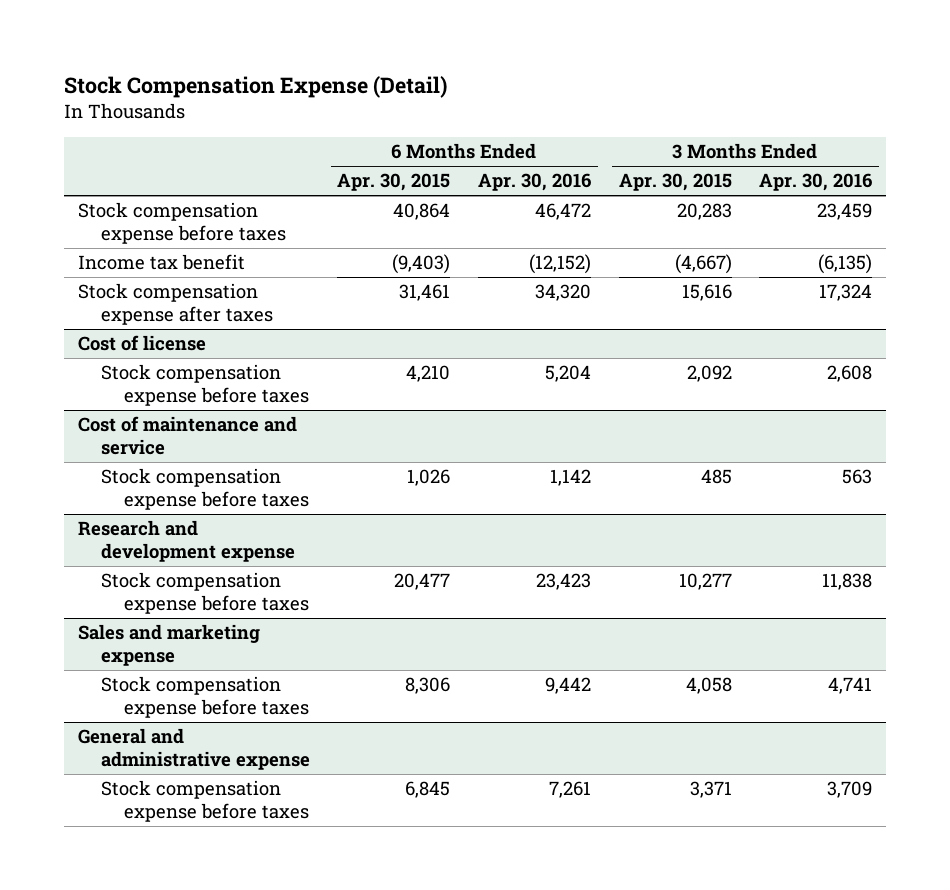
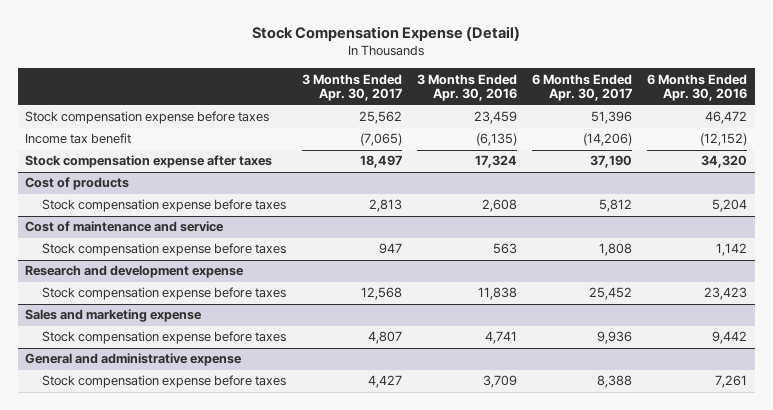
- | 6 Months Ended Apr. 30, 2015 | 6 Months Ended Apr. 30, 2016 | 3 Months Ended Apr. 30, 2015 | 3 Months Ended Apr. 30, 2016
+ | 3 Months Ended Apr. 30, 2017 | 3 Months Ended Apr. 30, 2016 | 6 Months Ended Apr. 30, 2017 | 6 Months Ended Apr. 30, 2016
- Cost of license
+ Cost of products

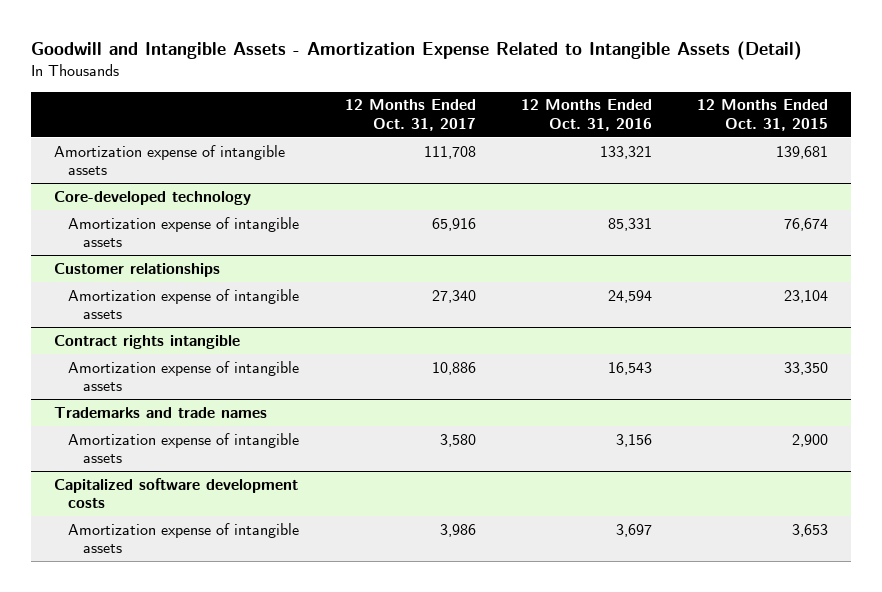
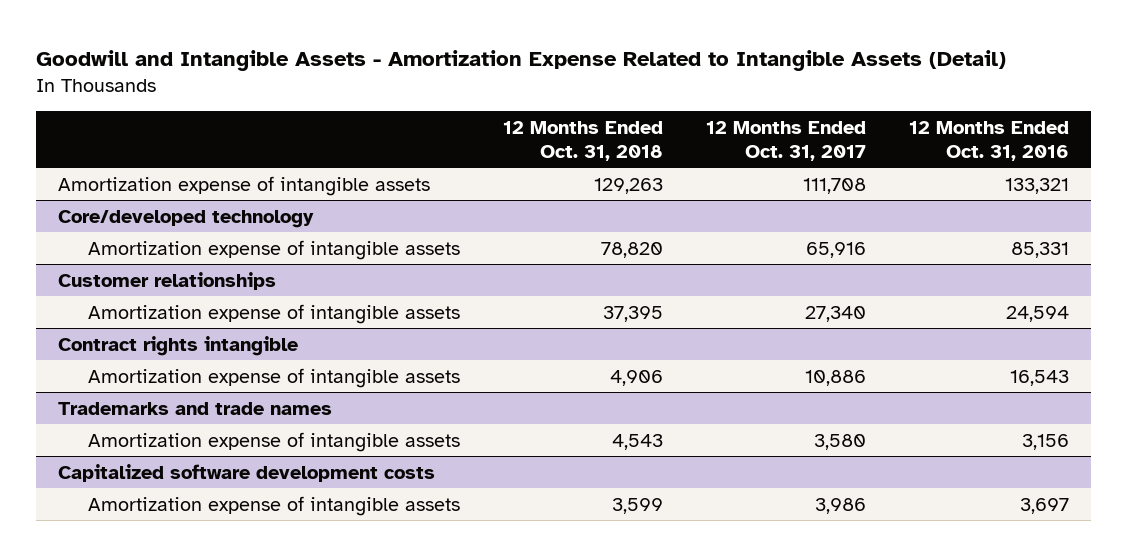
- | 12 Months Ended Oct. 31, 2017 | 12 Months Ended Oct. 31, 2016 | 12 Months Ended Oct. 31, 2015
+ | 12 Months Ended Oct. 31, 2018 | 12 Months Ended Oct. 31, 2017 | 12 Months Ended Oct. 31, 2016
- Core-developed technology
+ Core/developed technology

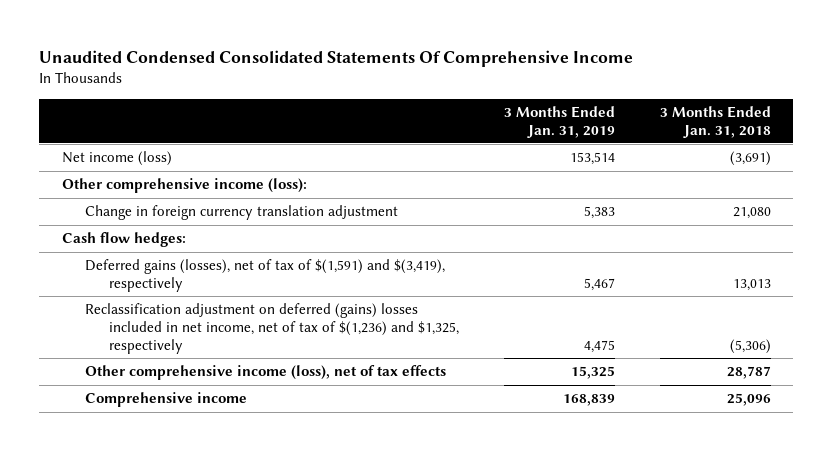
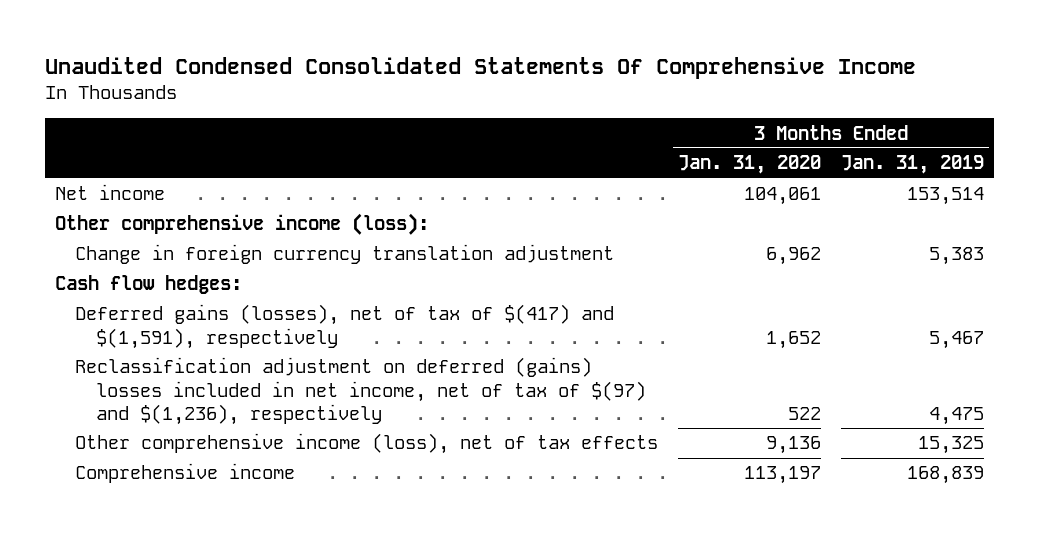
- | 3 Months Ended Jan. 31, 2019 | 3 Months Ended Jan. 31, 2018
+ | 3 Months Ended Jan. 31, 2020 | 3 Months Ended Jan. 31, 2019
- Net income (loss) | 153,514 | (3,691)
+ Net income | 104,061 | 153,514
- Deferred gains (losses), net of tax of $(1,591) and $(3,419), respectively | 5,467 | 13,013
- Reclassification adjustment on deferred (gains) losses included in net income, net of tax of $(1,236) and $1,325, respectively | 4,475 | (5,306)
+ Deferred gains (losses), net of tax of $(417) and $(1,591), respectively | 1,652 | 5,467
+ Reclassification adjustment on deferred (gains) losses included in net income, net of tax of $(97) and $(1,236), respectively | 522 | 4,475

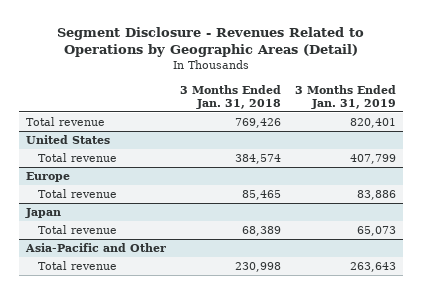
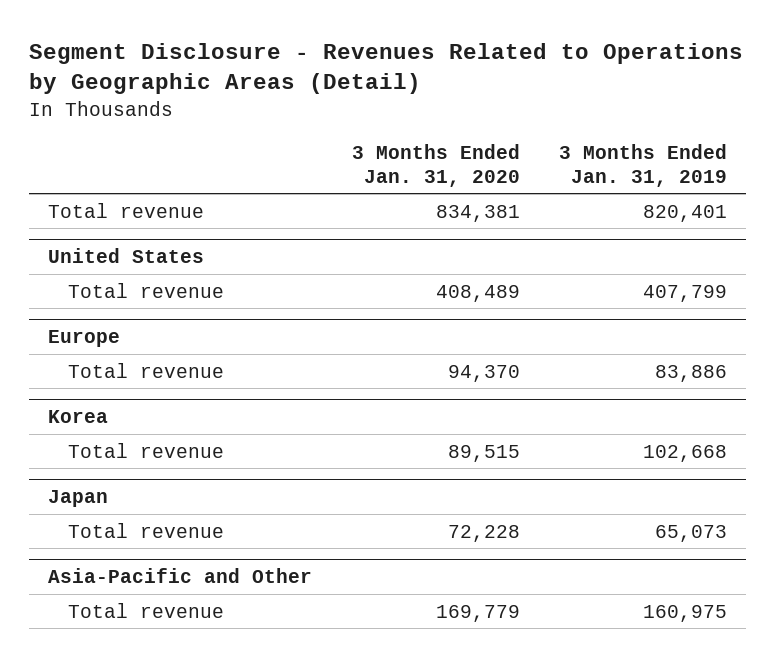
- | 3 Months Ended Jan. 31, 2018 | 3 Months Ended Jan. 31, 2019
+ | 3 Months Ended Jan. 31, 2020 | 3 Months Ended Jan. 31, 2019
+ Korea
+ Total revenue | 89,515 | 102,668
@ Asia-Pacific and Other
- Total revenue | 230,998 | 263,643
+ Total revenue | 169,779 | 160,975

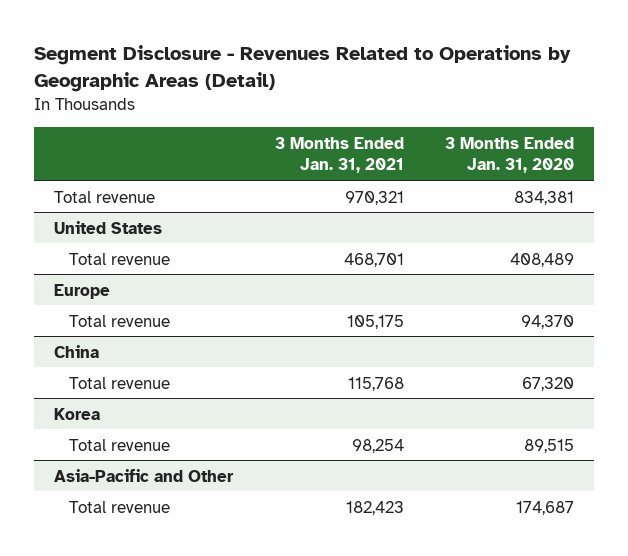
- | 3 Months Ended Jan. 31, 2020 | 3 Months Ended Jan. 31, 2019
+ | 3 Months Ended Jan. 31, 2021 | 3 Months Ended Jan. 31, 2020
+ China
+ Total revenue | 115,768 | 67,320
- Japan
- Total revenue | 72,228 | 65,073
@ Asia-Pacific and Other
- Total revenue | 169,779 | 160,975
+ Total revenue | 182,423 | 174,687

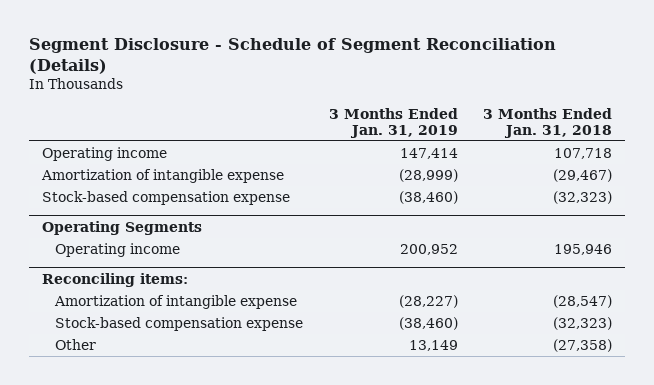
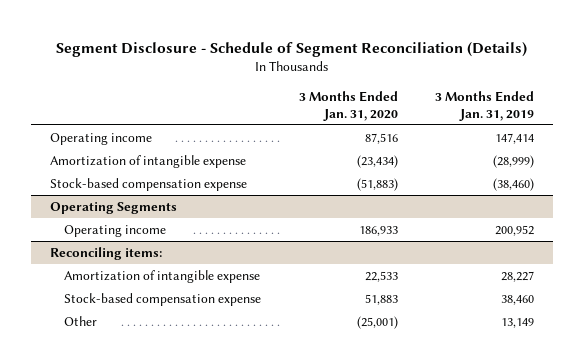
- | 3 Months Ended Jan. 31, 2019 | 3 Months Ended Jan. 31, 2018
+ | 3 Months Ended Jan. 31, 2020 | 3 Months Ended Jan. 31, 2019
@ Reconciling items:
- Amortization of intangible expense | (28,227) | (28,547)
- Stock-based compensation expense | (38,460) | (32,323)
+ Amortization of intangible expense | 22,533 | 28,227
+ Stock-based compensation expense | 51,883 | 38,460

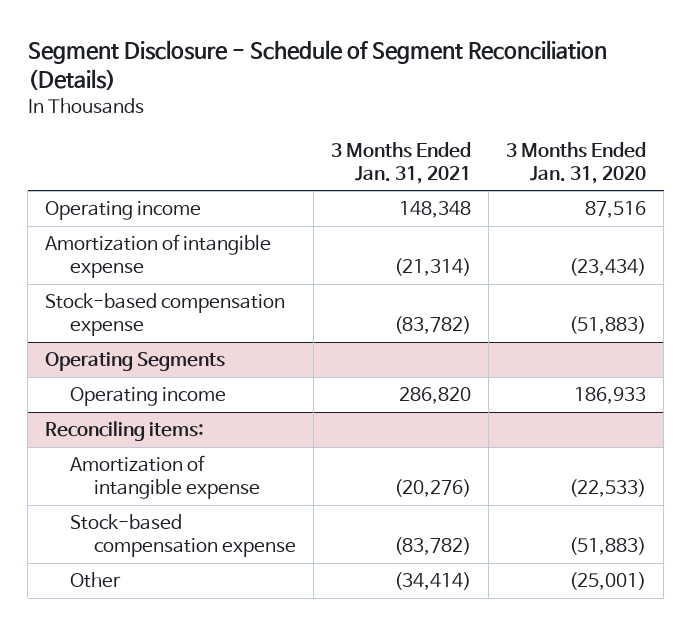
- | 3 Months Ended Jan. 31, 2020 | 3 Months Ended Jan. 31, 2019
+ | 3 Months Ended Jan. 31, 2021 | 3 Months Ended Jan. 31, 2020
@ Reconciling items:
- Amortization of intangible expense | 22,533 | 28,227
- Stock-based compensation expense | 51,883 | 38,460
+ Amortization of intangible expense | (20,276) | (22,533)
+ Stock-based compensation expense | (83,782) | (51,883)

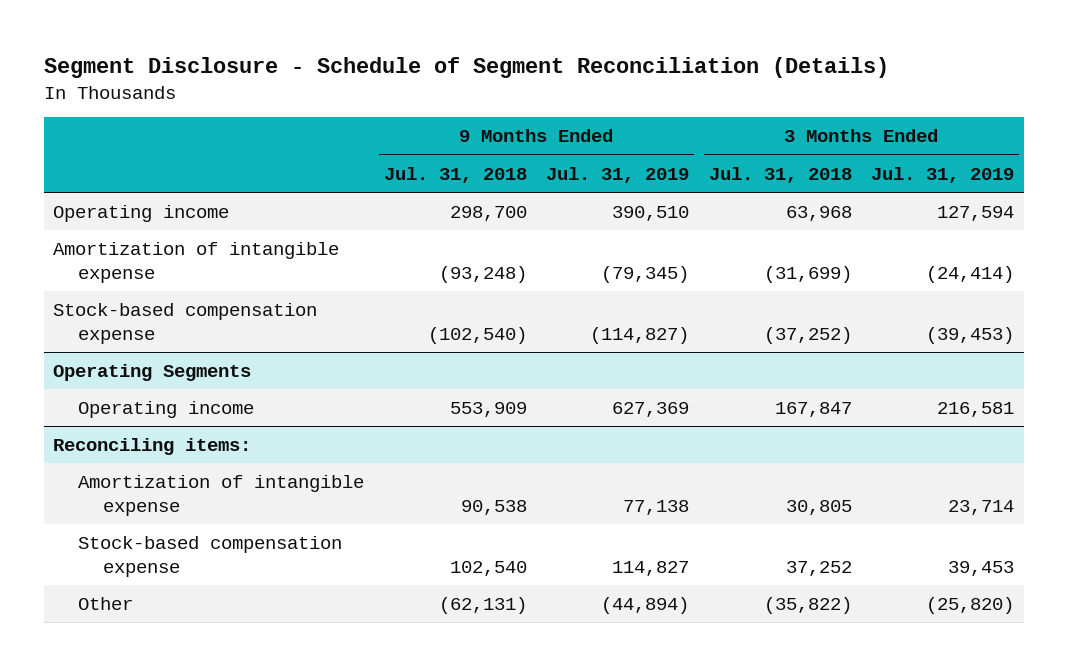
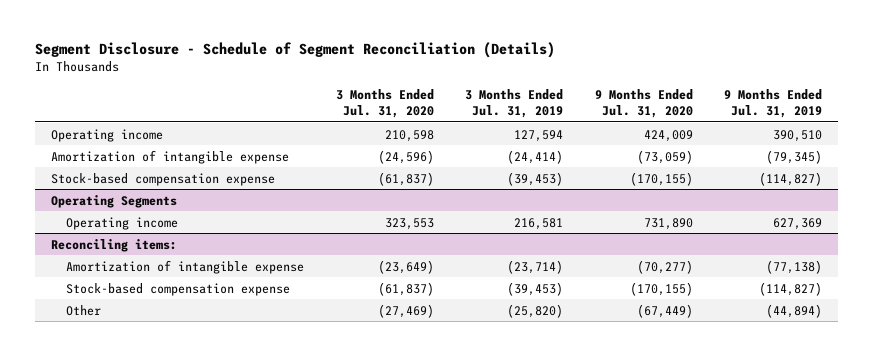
- | 9 Months Ended Jul. 31, 2018 | 9 Months Ended Jul. 31, 2019 | 3 Months Ended Jul. 31, 2018 | 3 Months Ended Jul. 31, 2019
+ | 3 Months Ended Jul. 31, 2020 | 3 Months Ended Jul. 31, 2019 | 9 Months Ended Jul. 31, 2020 | 9 Months Ended Jul. 31, 2019
@ Reconciling items:
- Amortization of intangible expense | 90,538 | 77,138 | 30,805 | 23,714
- Stock-based compensation expense | 102,540 | 114,827 | 37,252 | 39,453
+ Amortization of intangible expense | (23,649) | (23,714) | (70,277) | (77,138)
+ Stock-based compensation expense | (61,837) | (39,453) | (170,155) | (114,827)

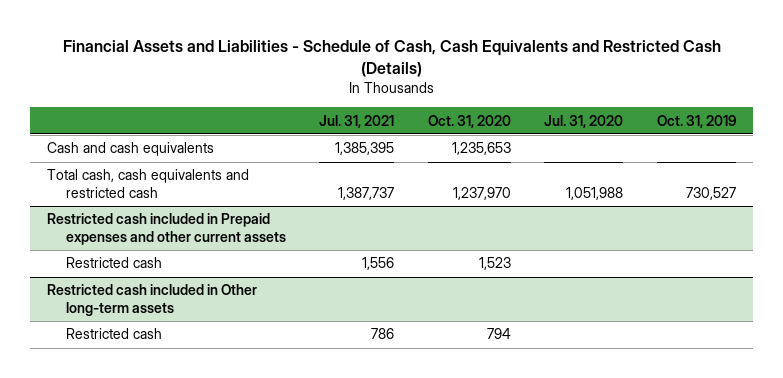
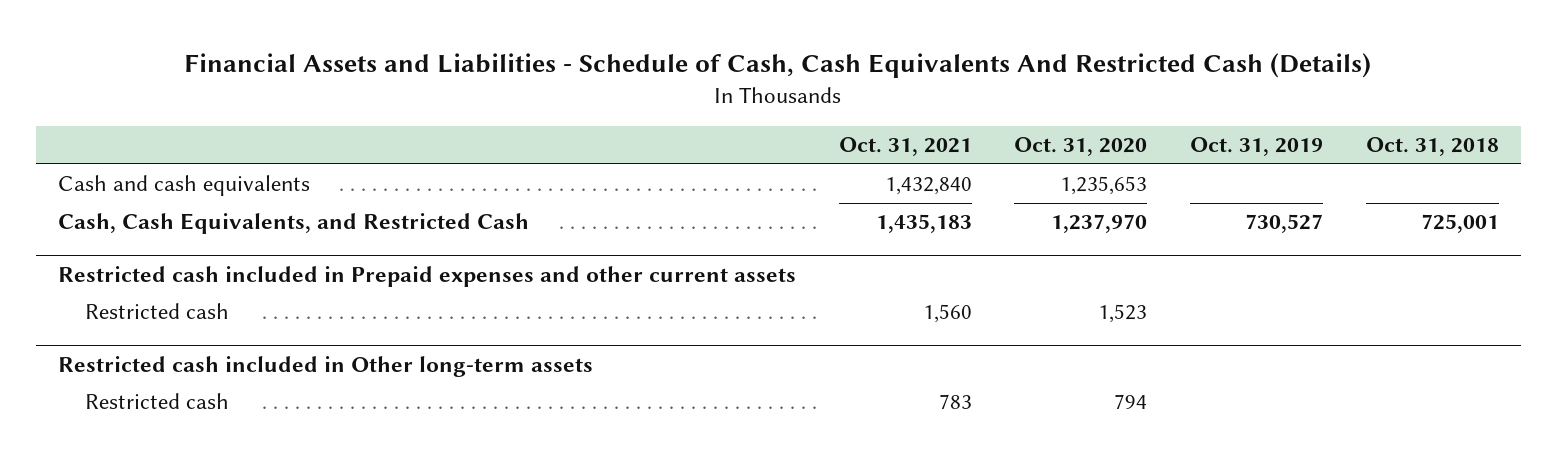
- Financial Assets and Liabilities - Schedule of Cash, Cash Equivalents and Restricted Cash (Details)
+ Financial Assets and Liabilities - Schedule of Cash, Cash Equivalents And Restricted Cash (Details)
- | Jul. 31, 2021 | Oct. 31, 2020 | Jul. 31, 2020 | Oct. 31, 2019
+ | Oct. 31, 2021 | Oct. 31, 2020 | Oct. 31, 2019 | Oct. 31, 2018
- Total cash, cash equivalents and restricted cash | 1,387,737 | 1,237,970 | 1,051,988 | 730,527
+ Cash, Cash Equivalents, and Restricted Cash | 1,435,183 | 1,237,970 | 730,527 | 725,001

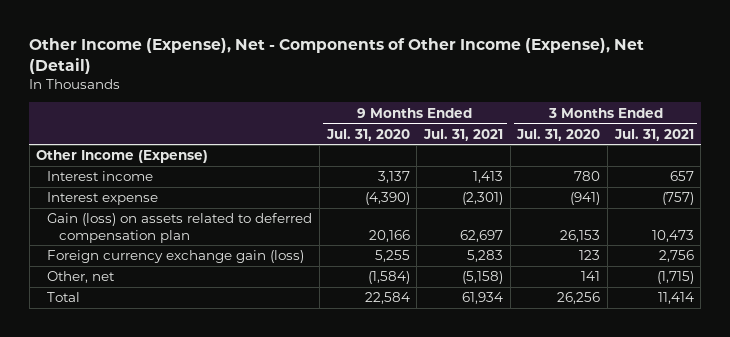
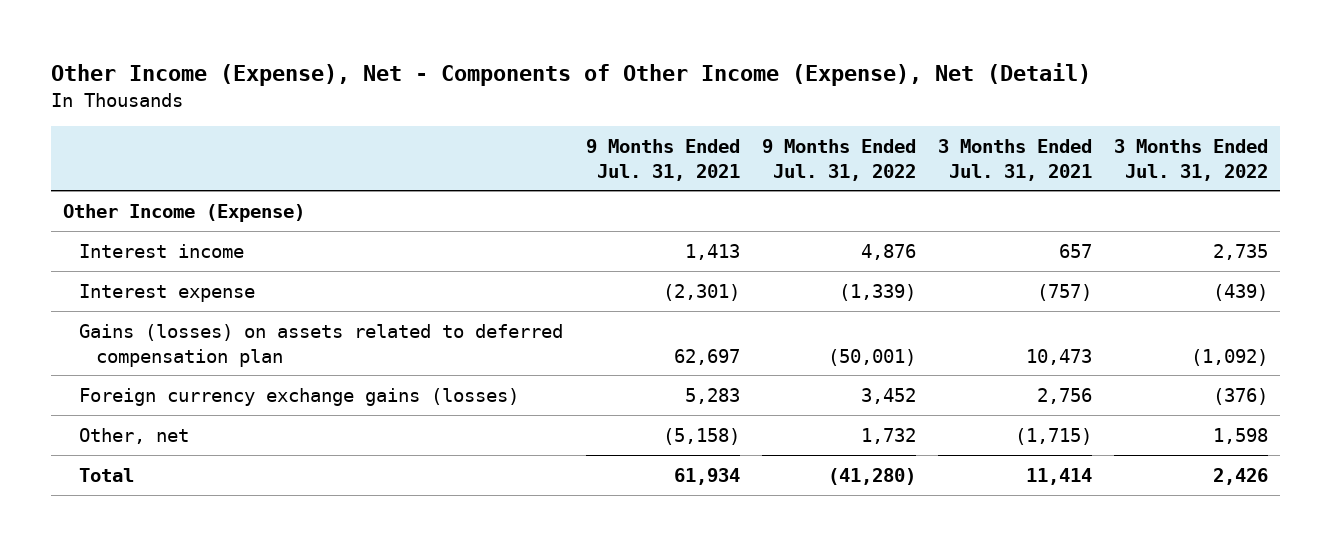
- | 9 Months Ended Jul. 31, 2020 | 9 Months Ended Jul. 31, 2021 | 3 Months Ended Jul. 31, 2020 | 3 Months Ended Jul. 31, 2021
+ | 9 Months Ended Jul. 31, 2021 | 9 Months Ended Jul. 31, 2022 | 3 Months Ended Jul. 31, 2021 | 3 Months Ended Jul. 31, 2022
- Gain (loss) on assets related to deferred compensation plan | 20,166 | 62,697 | 26,153 | 10,473
- Foreign currency exchange gain (loss) | 5,255 | 5,283 | 123 | 2,756
+ Gains (losses) on assets related to deferred compensation plan | 62,697 | (50,001) | 10,473 | (1,092)
+ Foreign currency exchange gains (losses) | 5,283 | 3,452 | 2,756 | (376)

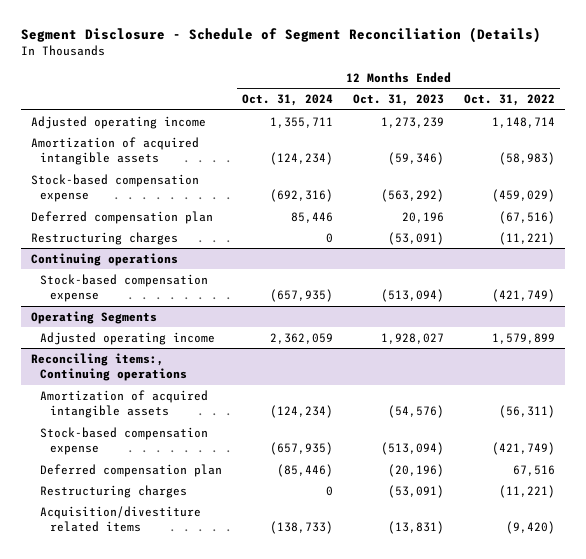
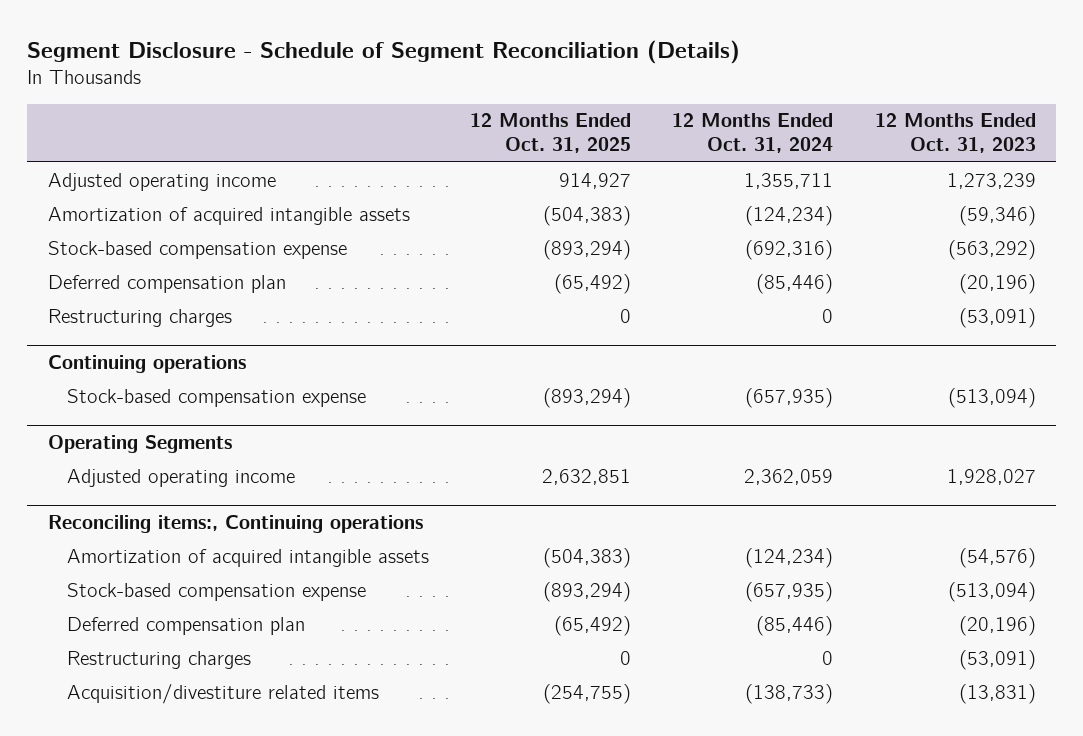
- | 12 Months Ended Oct. 31, 2024 | 12 Months Ended Oct. 31, 2023 | 12 Months Ended Oct. 31, 2022
+ | 12 Months Ended Oct. 31, 2025 | 12 Months Ended Oct. 31, 2024 | 12 Months Ended Oct. 31, 2023
- Deferred compensation plan | 85,446 | 20,196 | (67,516)
+ Deferred compensation plan | (65,492) | (85,446) | (20,196)

